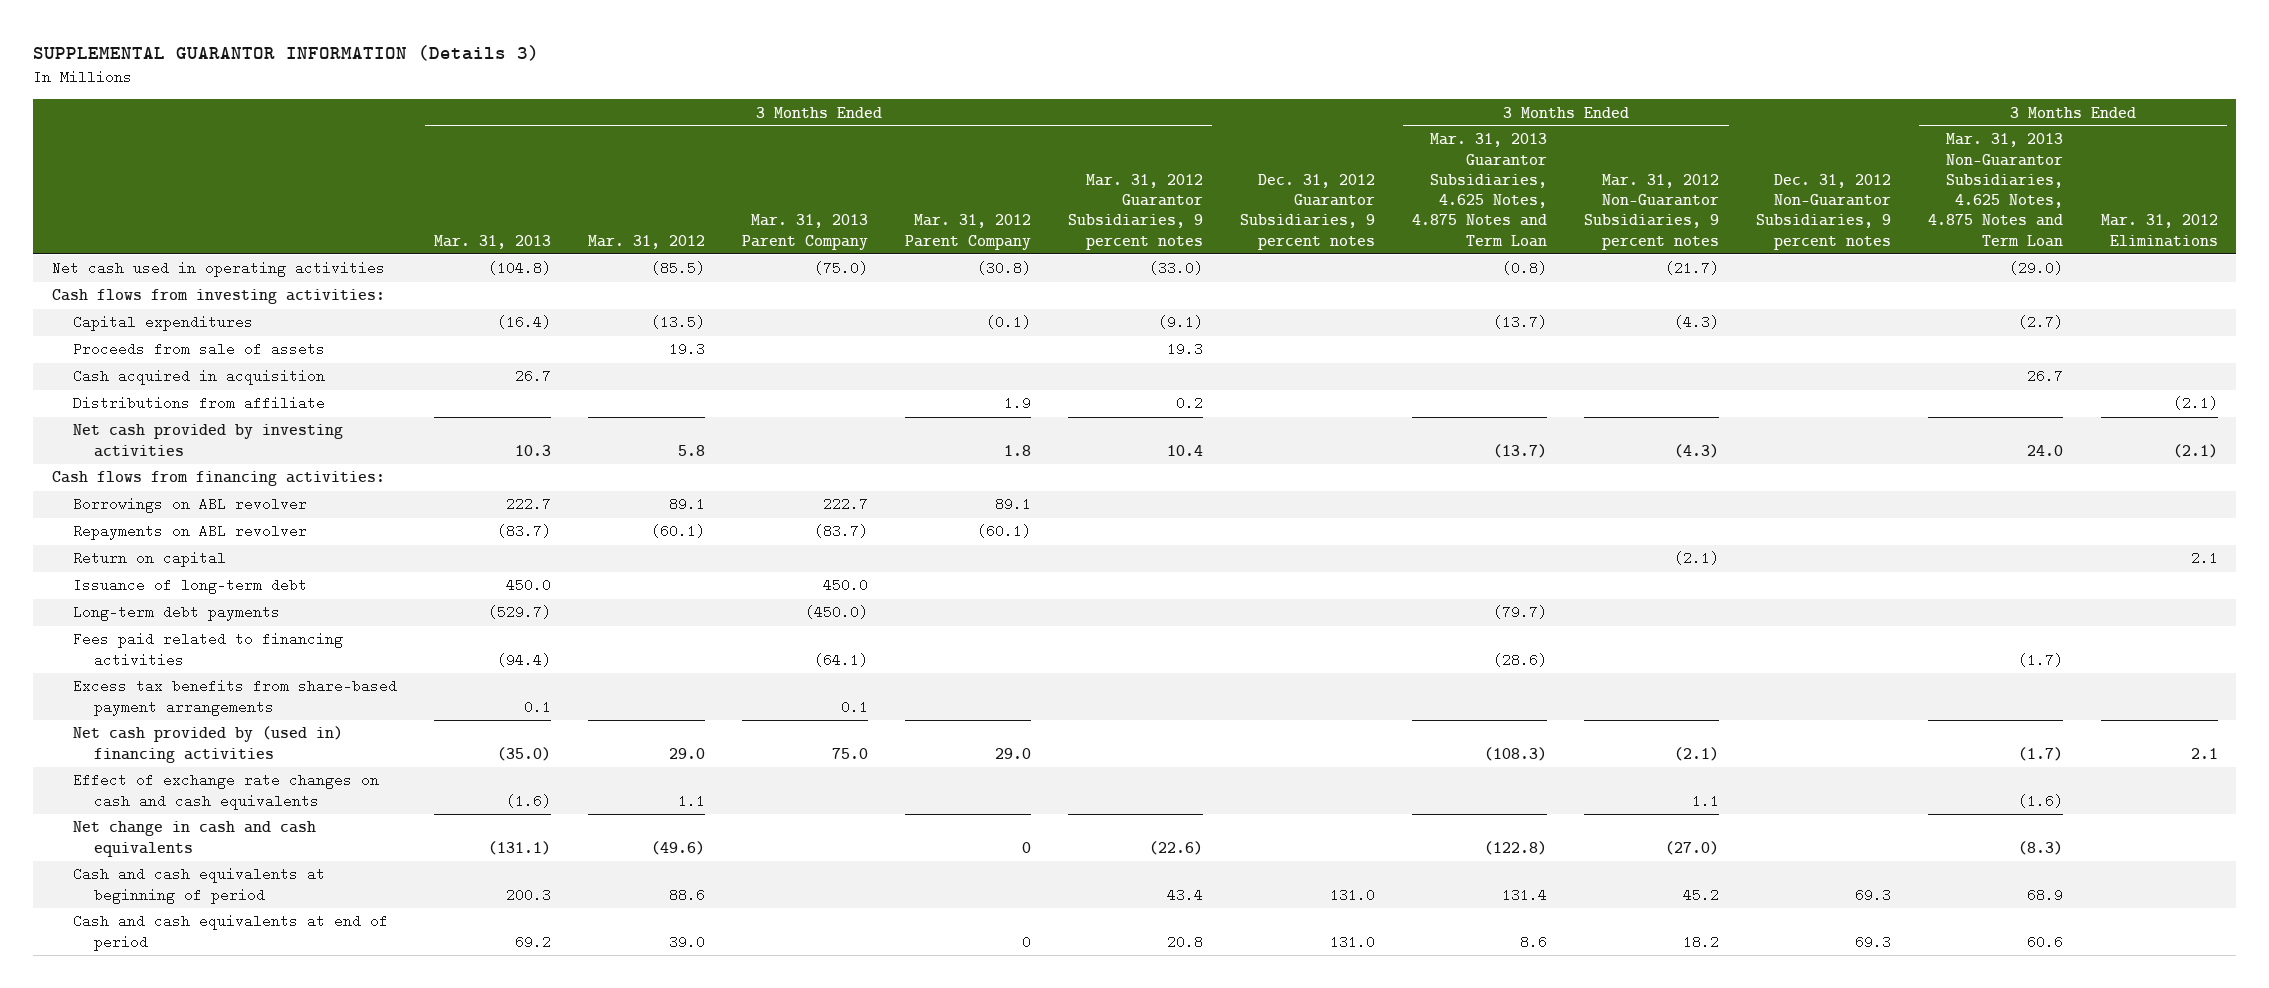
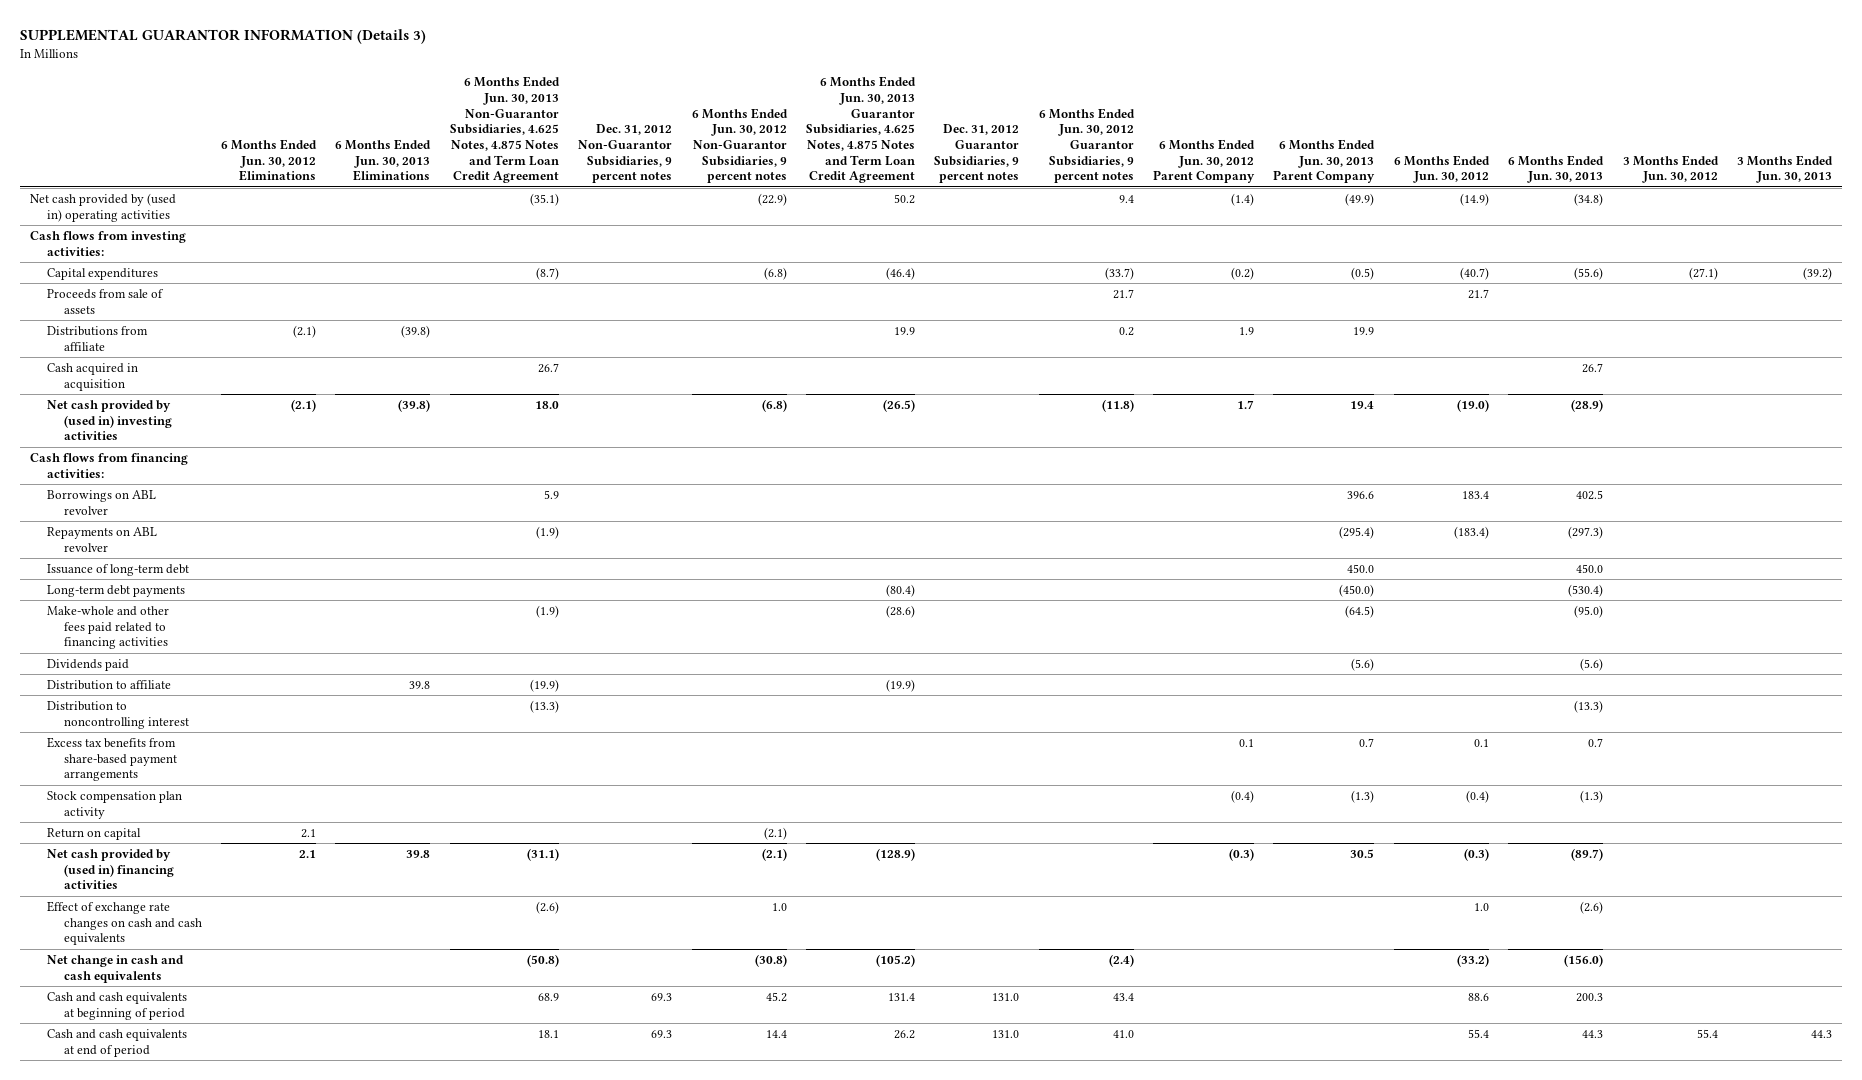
- | 3 Months Ended Mar. 31, 2013 | 3 Months Ended Mar. 31, 2012 | 3 Months Ended Mar. 31, 2013 Parent Company | 3 Months Ended Mar. 31, 2012 Parent Company | 3 Months Ended Mar. 31, 2012 Guarantor Subsidiaries, 9 percent notes | Dec. 31, 2012 Guarantor Subsidiaries, 9 percent notes | 3 Months Ended Mar. 31, 2013 Guarantor Subsidiaries, 4.625 Notes, 4.875 Notes and Term Loan | 3 Months Ended Mar. 31, 2012 Non-Guarantor Subsidiaries, 9 percent notes | Dec. 31, 2012 Non-Guarantor Subsidiaries, 9 percent notes | 3 Months Ended Mar. 31, 2013 Non-Guarantor Subsidiaries, 4.625 Notes, 4.875 Notes and Term Loan | 3 Months Ended Mar. 31, 2012 Eliminations
+ | 6 Months Ended Jun. 30, 2012 Eliminations | 6 Months Ended Jun. 30, 2013 Eliminations | 6 Months Ended Jun. 30, 2013 Non-Guarantor Subsidiaries, 4.625 Notes, 4.875 Notes and Term Loan Credit Agreement | Dec. 31, 2012 Non-Guarantor Subsidiaries, 9 percent notes | 6 Months Ended Jun. 30, 2012 Non-Guarantor Subsidiaries, 9 percent notes | 6 Months Ended Jun. 30, 2013 Guarantor Subsidiaries, 4.625 Notes, 4.875 Notes and Term Loan Credit Agreement | Dec. 31, 2012 Guarantor Subsidiaries, 9 percent notes | 6 Months Ended Jun. 30, 2012 Guarantor Subsidiaries, 9 percent notes | 6 Months Ended Jun. 30, 2012 Parent Company | 6 Months Ended Jun. 30, 2013 Parent Company | 6 Months Ended Jun. 30, 2012 | 6 Months Ended Jun. 30, 2013 | 3 Months Ended Jun. 30, 2012 | 3 Months Ended Jun. 30, 2013
- Net cash used in operating activities | (104.8) | (85.5) | (75.0) | (30.8) | (33.0) | | (0.8) | (21.7) | | (29.0) |
+ Net cash provided by (used in) operating activities | | | (35.1) | | (22.9) | 50.2 | | 9.4 | (1.4) | (49.9) | (14.9) | (34.8) | |
- Net cash provided by investing activities | 10.3 | 5.8 | | 1.8 | 10.4 | | (13.7) | (4.3) | | 24.0 | (2.1)
moved down: Cash acquired in acquisition | | | 26.7 | | | | | | | | | 26.7 | |
+ Net cash provided by (used in) investing activities | (2.1) | (39.8) | 18.0 | | (6.8) | (26.5) | | (11.8) | 1.7 | 19.4 | (19.0) | (28.9) | |
- Fees paid related to financing activities | (94.4) | | (64.1) | | | | (28.6) | | | (1.7) |
+ Make-whole and other fees paid related to financing activities | | | (1.9) | | | (28.6) | | | | (64.5) | | (95.0) | |
+ Dividends paid | | | | | | | | | | (5.6) | | (5.6) | |
+ Distribution to affiliate | | 39.8 | (19.9) | | | (19.9) | | | | | | | |
+ Distribution to noncontrolling interest | | | (13.3) | | | | | | | | | (13.3) | |
+ Stock compensation plan activity | | | | | | | | | (0.4) | (1.3) | (0.4) | (1.3) | |
moved down: Return on capital | 2.1 | | | | (2.1) | | | | | | | | |

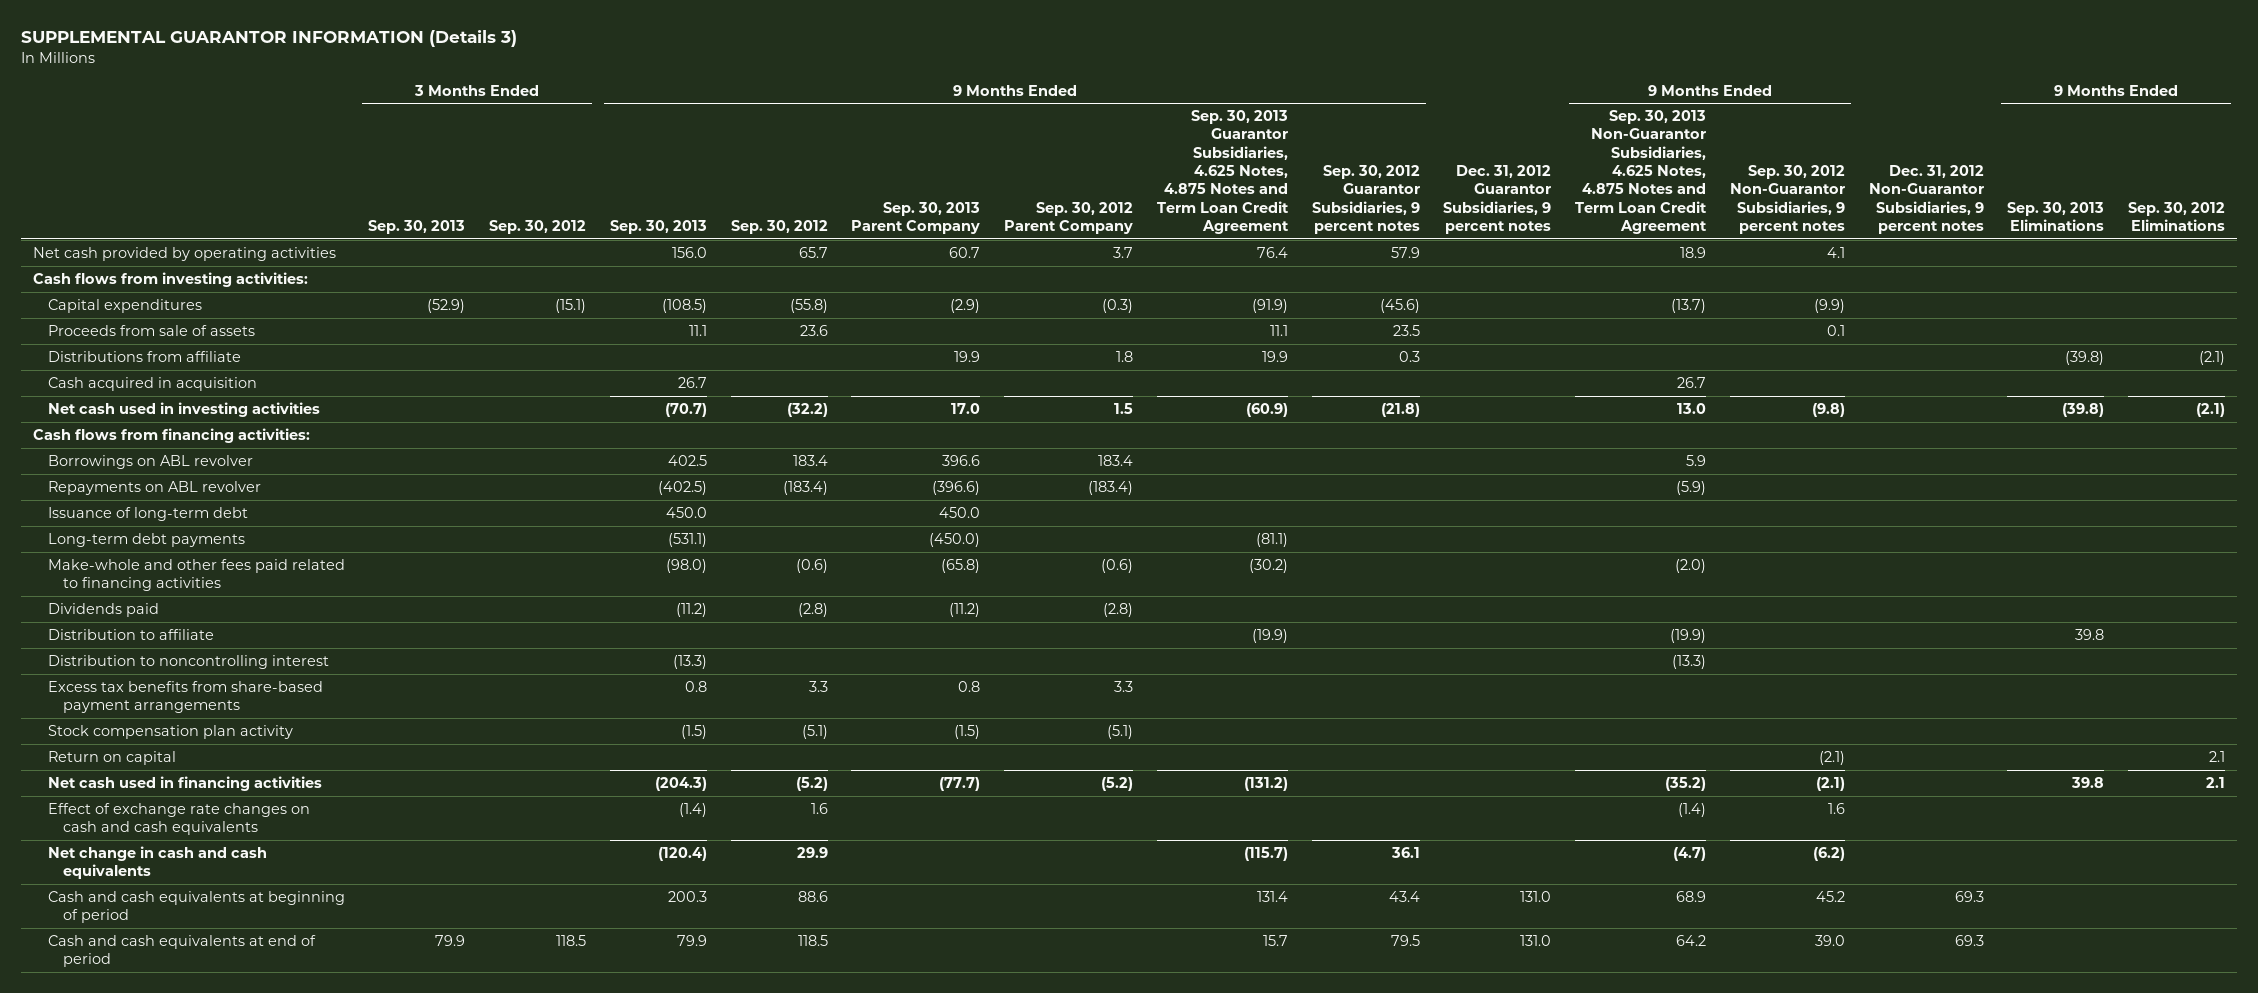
- | 6 Months Ended Jun. 30, 2012 Eliminations | 6 Months Ended Jun. 30, 2013 Eliminations | 6 Months Ended Jun. 30, 2013 Non-Guarantor Subsidiaries, 4.625 Notes, 4.875 Notes and Term Loan Credit Agreement | Dec. 31, 2012 Non-Guarantor Subsidiaries, 9 percent notes | 6 Months Ended Jun. 30, 2012 Non-Guarantor Subsidiaries, 9 percent notes | 6 Months Ended Jun. 30, 2013 Guarantor Subsidiaries, 4.625 Notes, 4.875 Notes and Term Loan Credit Agreement | Dec. 31, 2012 Guarantor Subsidiaries, 9 percent notes | 6 Months Ended Jun. 30, 2012 Guarantor Subsidiaries, 9 percent notes | 6 Months Ended Jun. 30, 2012 Parent Company | 6 Months Ended Jun. 30, 2013 Parent Company | 6 Months Ended Jun. 30, 2012 | 6 Months Ended Jun. 30, 2013 | 3 Months Ended Jun. 30, 2012 | 3 Months Ended Jun. 30, 2013
+ | 3 Months Ended Sep. 30, 2013 | 3 Months Ended Sep. 30, 2012 | 9 Months Ended Sep. 30, 2013 | 9 Months Ended Sep. 30, 2012 | 9 Months Ended Sep. 30, 2013 Parent Company | 9 Months Ended Sep. 30, 2012 Parent Company | 9 Months Ended Sep. 30, 2013 Guarantor Subsidiaries, 4.625 Notes, 4.875 Notes and Term Loan Credit Agreement | 9 Months Ended Sep. 30, 2012 Guarantor Subsidiaries, 9 percent notes | Dec. 31, 2012 Guarantor Subsidiaries, 9 percent notes | 9 Months Ended Sep. 30, 2013 Non-Guarantor Subsidiaries, 4.625 Notes, 4.875 Notes and Term Loan Credit Agreement | 9 Months Ended Sep. 30, 2012 Non-Guarantor Subsidiaries, 9 percent notes | Dec. 31, 2012 Non-Guarantor Subsidiaries, 9 percent notes | 9 Months Ended Sep. 30, 2013 Eliminations | 9 Months Ended Sep. 30, 2012 Eliminations
- Net cash provided by (used in) operating activities | | | (35.1) | | (22.9) | 50.2 | | 9.4 | (1.4) | (49.9) | (14.9) | (34.8) | |
+ Net cash provided by operating activities | | | 156.0 | 65.7 | 60.7 | 3.7 | 76.4 | 57.9 | | 18.9 | 4.1 | | |
- Net cash provided by (used in) investing activities | (2.1) | (39.8) | 18.0 | | (6.8) | (26.5) | | (11.8) | 1.7 | 19.4 | (19.0) | (28.9) | |
+ Net cash used in investing activities | | | (70.7) | (32.2) | 17.0 | 1.5 | (60.9) | (21.8) | | 13.0 | (9.8) | | (39.8) | (2.1)
- Net cash provided by (used in) financing activities | 2.1 | 39.8 | (31.1) | | (2.1) | (128.9) | | | (0.3) | 30.5 | (0.3) | (89.7) | |
+ Net cash used in financing activities | | | (204.3) | (5.2) | (77.7) | (5.2) | (131.2) | | | (35.2) | (2.1) | | 39.8 | 2.1

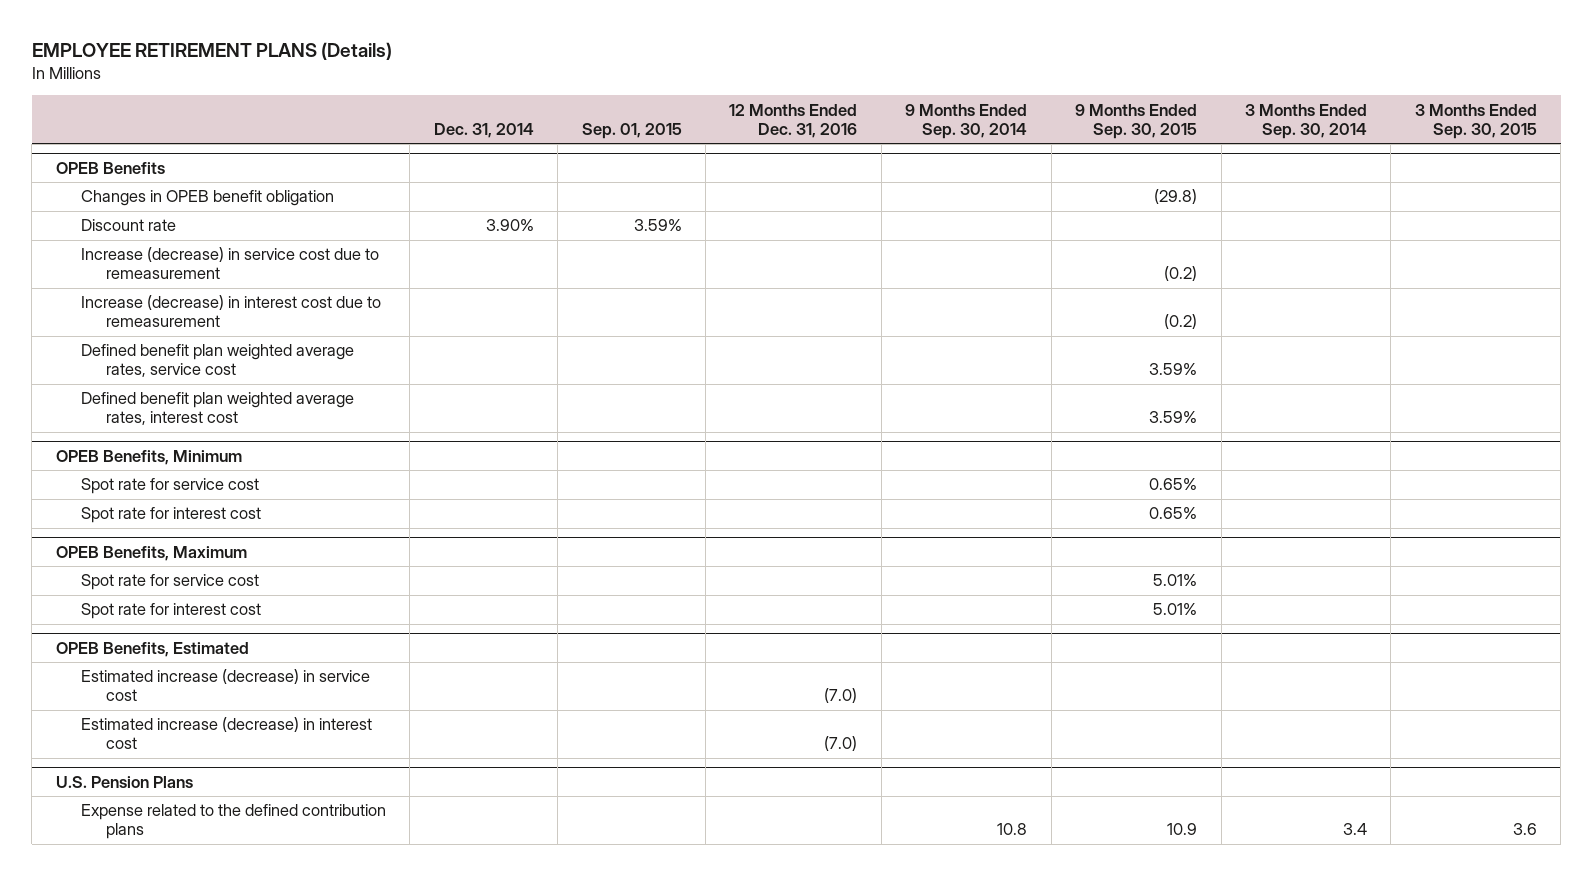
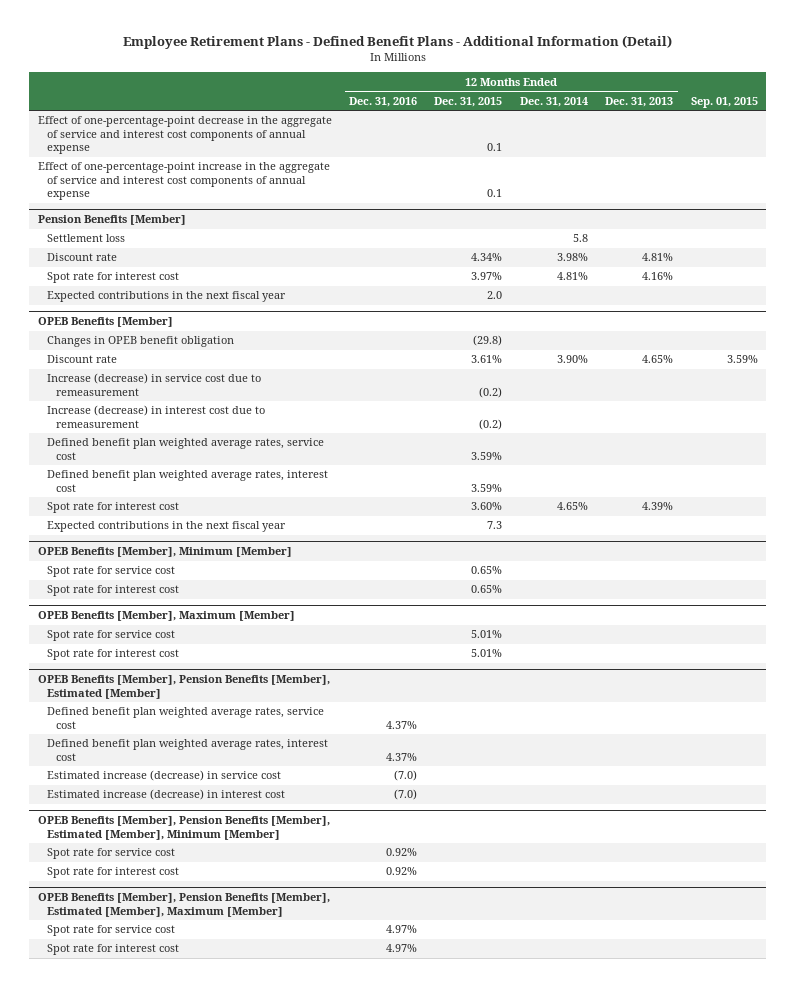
- EMPLOYEE RETIREMENT PLANS (Details)
+ Employee Retirement Plans - Defined Benefit Plans - Additional Information (Detail)
- | Dec. 31, 2014 | Sep. 01, 2015 | 12 Months Ended Dec. 31, 2016 | 9 Months Ended Sep. 30, 2014 | 9 Months Ended Sep. 30, 2015 | 3 Months Ended Sep. 30, 2014 | 3 Months Ended Sep. 30, 2015
+ | 12 Months Ended Dec. 31, 2016 | 12 Months Ended Dec. 31, 2015 | 12 Months Ended Dec. 31, 2014 | 12 Months Ended Dec. 31, 2013 | Sep. 01, 2015
- OPEB Benefits
+ Effect of one-percentage-point decrease in the aggregate of service and interest cost components of annual expense | | 0.1 | | |
+ Effect of one-percentage-point increase in the aggregate of service and interest cost components of annual expense | | 0.1 | | |
+ Pension Benefits [Member]
+ Settlement loss | | | 5.8 | |
+ Discount rate | | 4.34% | 3.98% | 4.81% |
+ Spot rate for interest cost | | 3.97% | 4.81% | 4.16% |
+ Expected contributions in the next fiscal year | | 2.0 | | |
+ OPEB Benefits [Member]
- OPEB Benefits, Minimum
+ Spot rate for interest cost | | 3.60% | 4.65% | 4.39% |
+ Expected contributions in the next fiscal year | | 7.3 | | |
+ OPEB Benefits [Member], Minimum [Member]
- OPEB Benefits, Maximum
+ OPEB Benefits [Member], Maximum [Member]
- OPEB Benefits, Estimated
+ OPEB Benefits [Member], Pension Benefits [Member], Estimated [Member]
+ Defined benefit plan weighted average rates, service cost | 4.37% | | | |
+ Defined benefit plan weighted average rates, interest cost | 4.37% | | | |
- U.S. Pension Plans
- Expense related to the defined contribution plans | | | | 10.8 | 10.9 | 3.4 | 3.6
+ OPEB Benefits [Member], Pension Benefits [Member], Estimated [Member], Minimum [Member]
+ Spot rate for service cost | 0.92% | | | |
+ Spot rate for interest cost | 0.92% | | | |
+ OPEB Benefits [Member], Pension Benefits [Member], Estimated [Member], Maximum [Member]
+ Spot rate for service cost | 4.97% | | | |
+ Spot rate for interest cost | 4.97% | | | |

